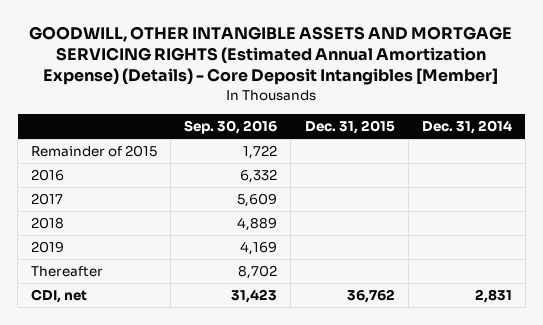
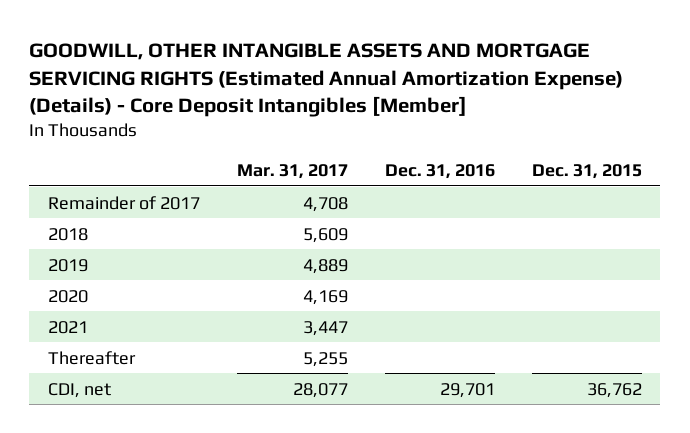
- | Sep. 30, 2016 | Dec. 31, 2015 | Dec. 31, 2014
+ | Mar. 31, 2017 | Dec. 31, 2016 | Dec. 31, 2015
- Remainder of 2015 | 1,722 | |
- 2016 | 6,332 | |
- 2017 | 5,609 | |
+ Remainder of 2017 | 4,708 | |
+ 2020 | 4,169 | |
+ 2021 | 3,447 | |

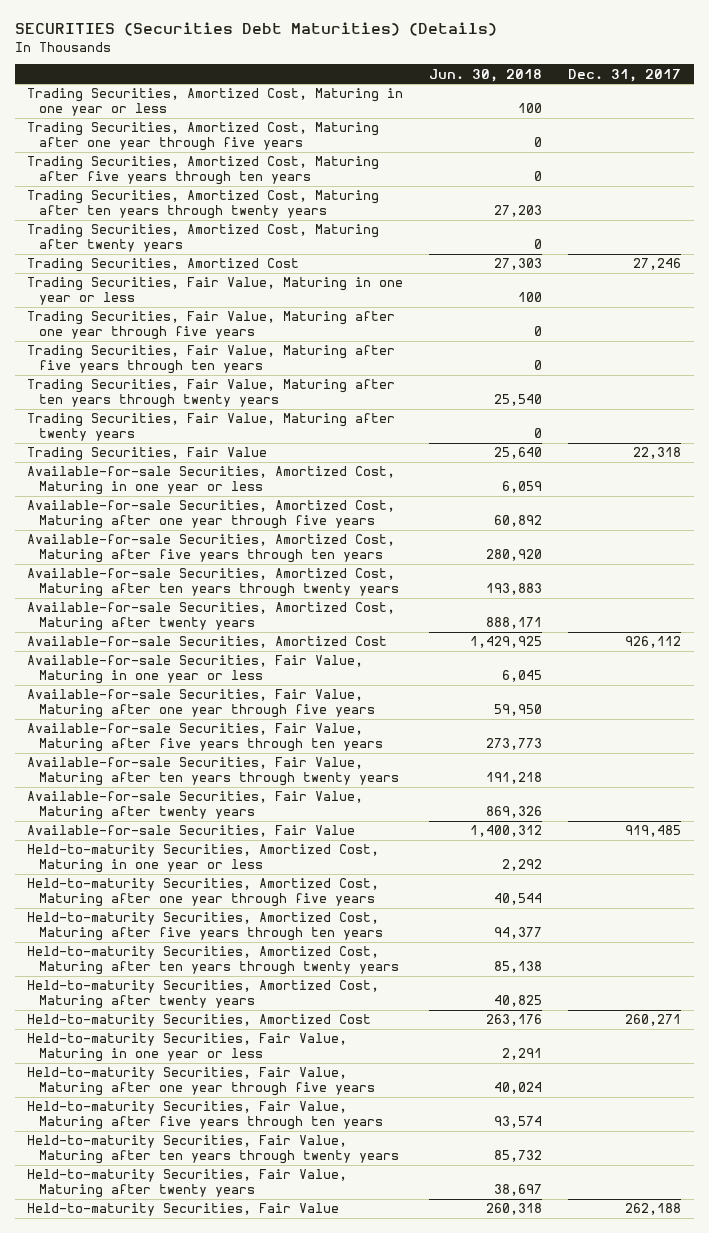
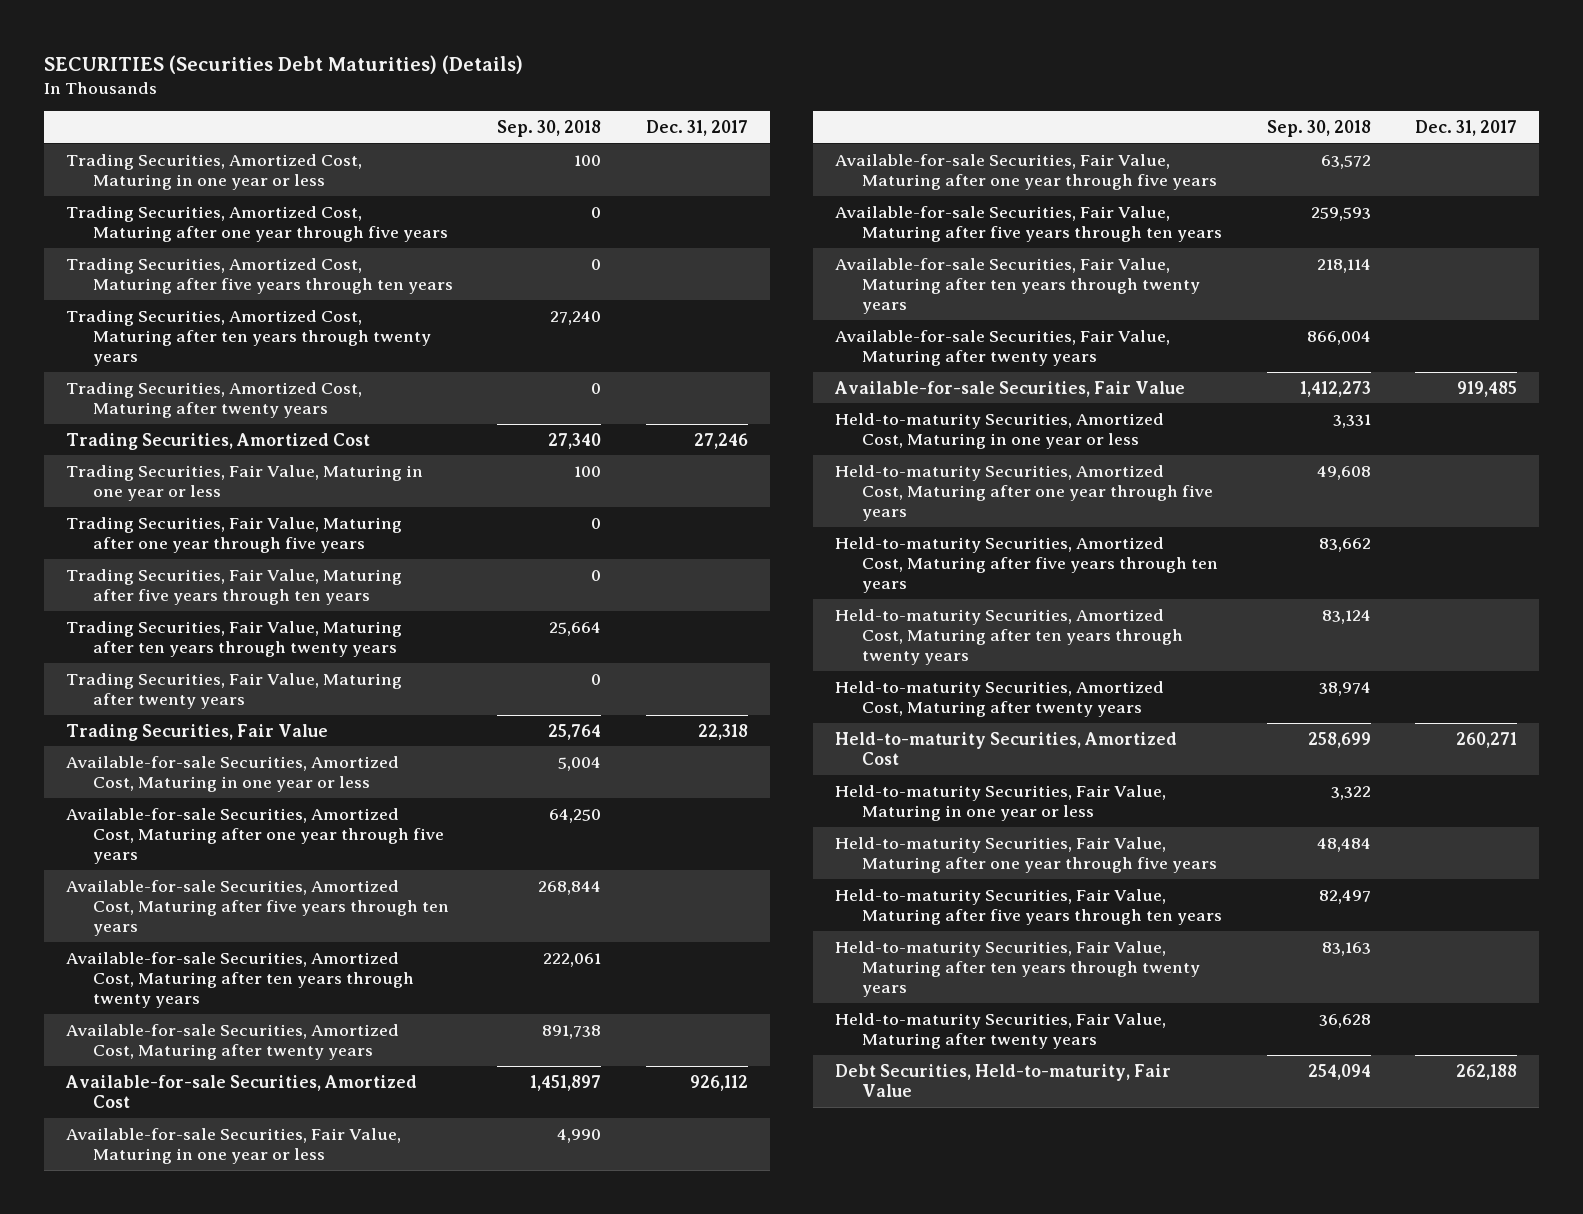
- | Jun. 30, 2018 | Dec. 31, 2017
+ | Sep. 30, 2018 | Dec. 31, 2017
- Held-to-maturity Securities, Fair Value | 260,318 | 262,188
+ Debt Securities, Held-to-maturity, Fair Value | 254,094 | 262,188

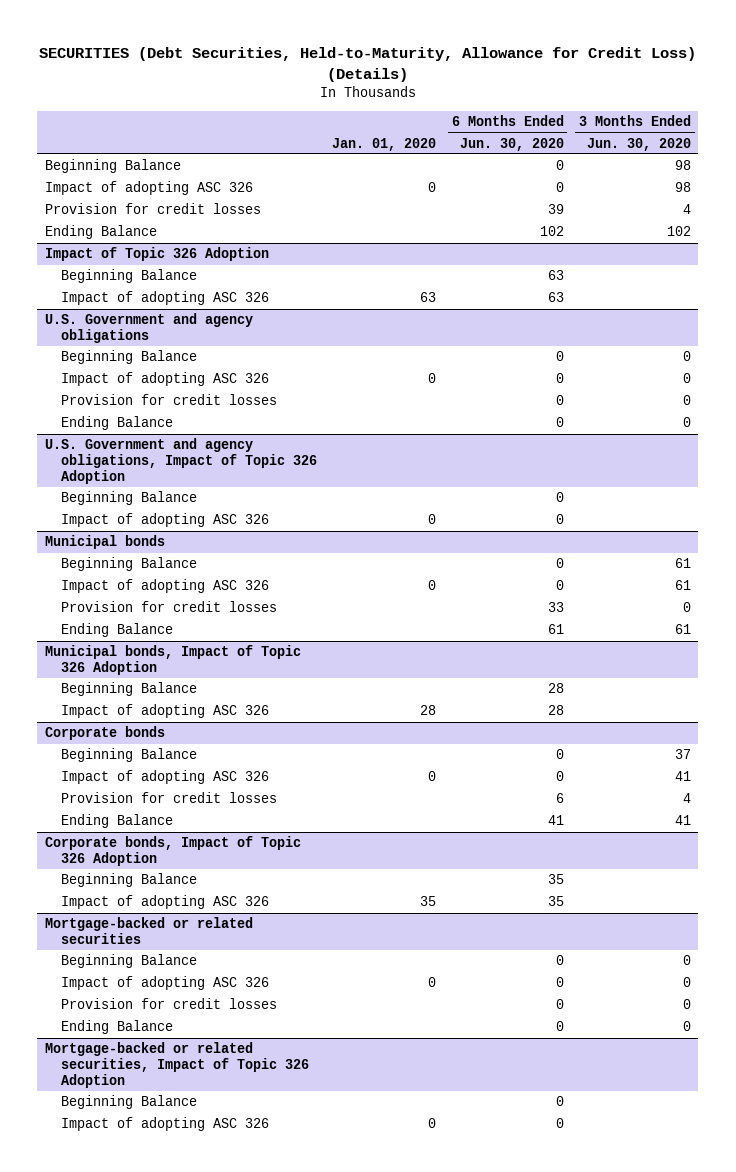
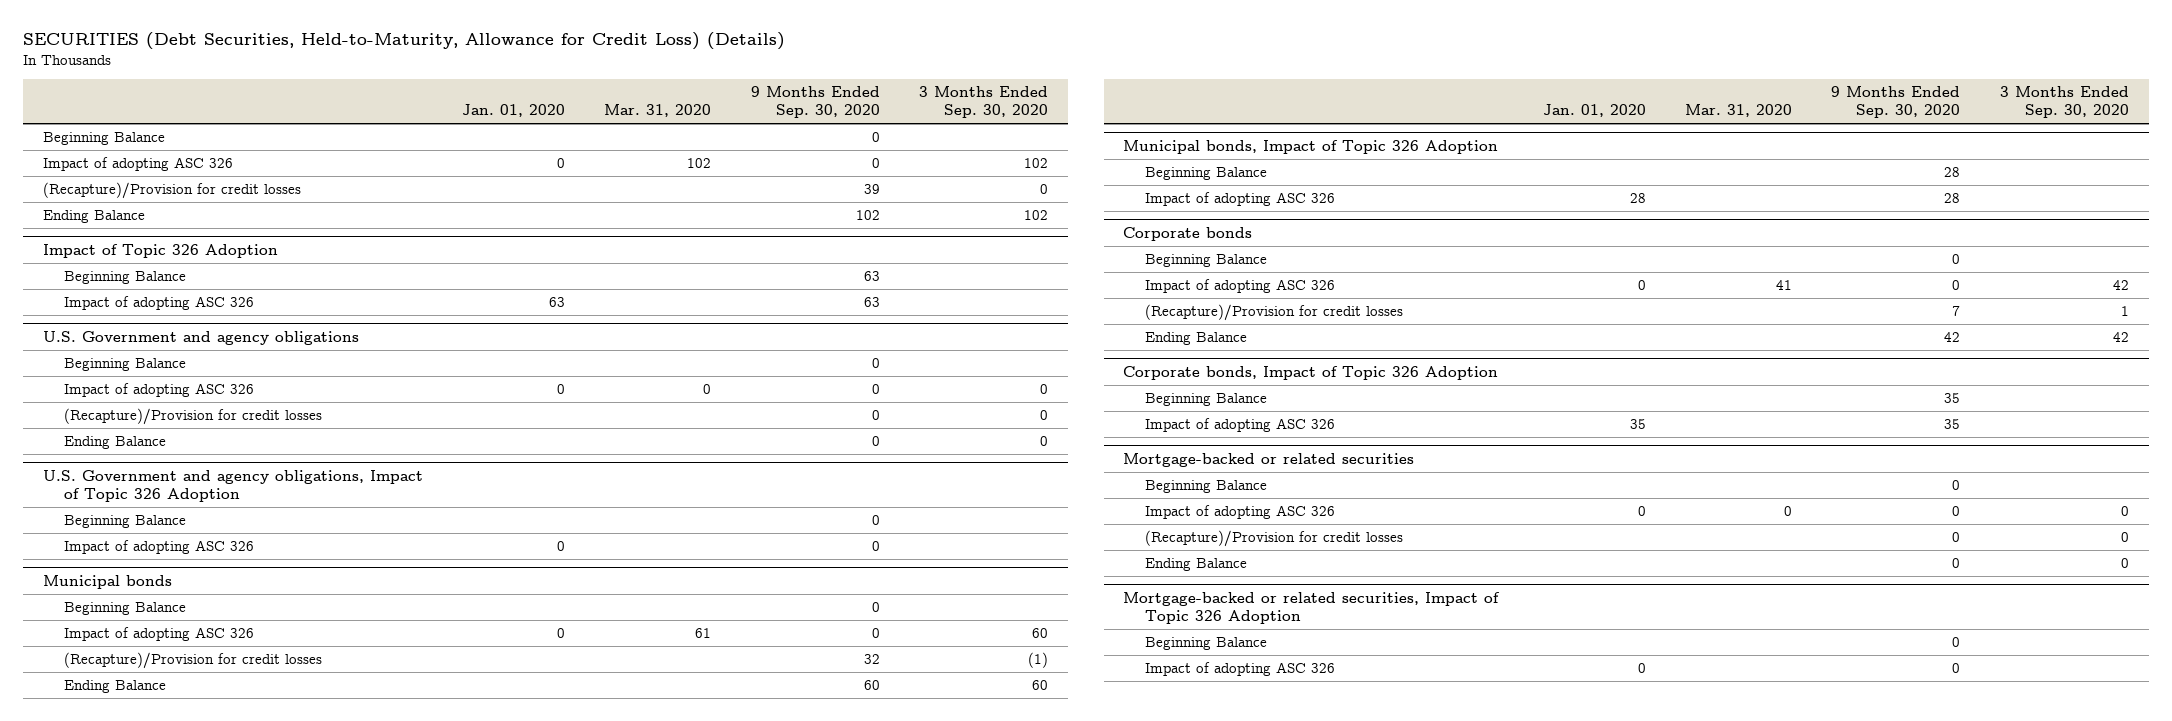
- | Jan. 01, 2020 | 6 Months Ended Jun. 30, 2020 | 3 Months Ended Jun. 30, 2020
+ | Jan. 01, 2020 | Mar. 31, 2020 | 9 Months Ended Sep. 30, 2020 | 3 Months Ended Sep. 30, 2020
- Provision for credit losses | | 39 | 4
+ (Recapture)/Provision for credit losses | | | 39 | 0
@ U.S. Government and agency obligations
- Provision for credit losses | | 0 | 0
+ (Recapture)/Provision for credit losses | | | 0 | 0
@ Municipal bonds
- Provision for credit losses | | 33 | 0
+ (Recapture)/Provision for credit losses | | | 32 | (1)
@ Corporate bonds
- Provision for credit losses | | 6 | 4
+ (Recapture)/Provision for credit losses | | | 7 | 1
@ Mortgage-backed or related securities
- Provision for credit losses | | 0 | 0
+ (Recapture)/Provision for credit losses | | | 0 | 0

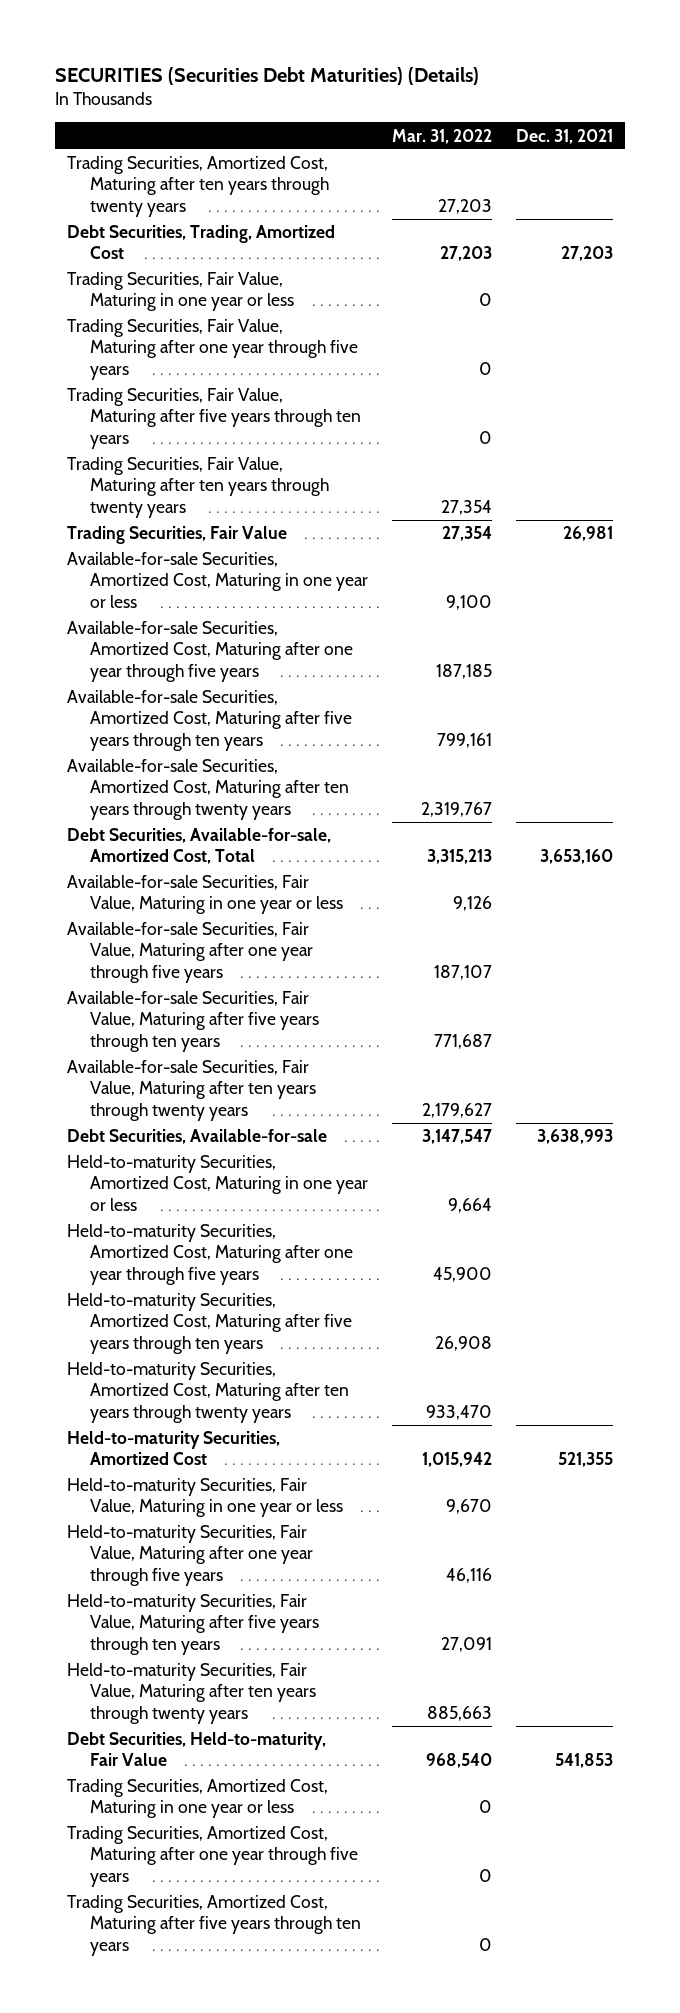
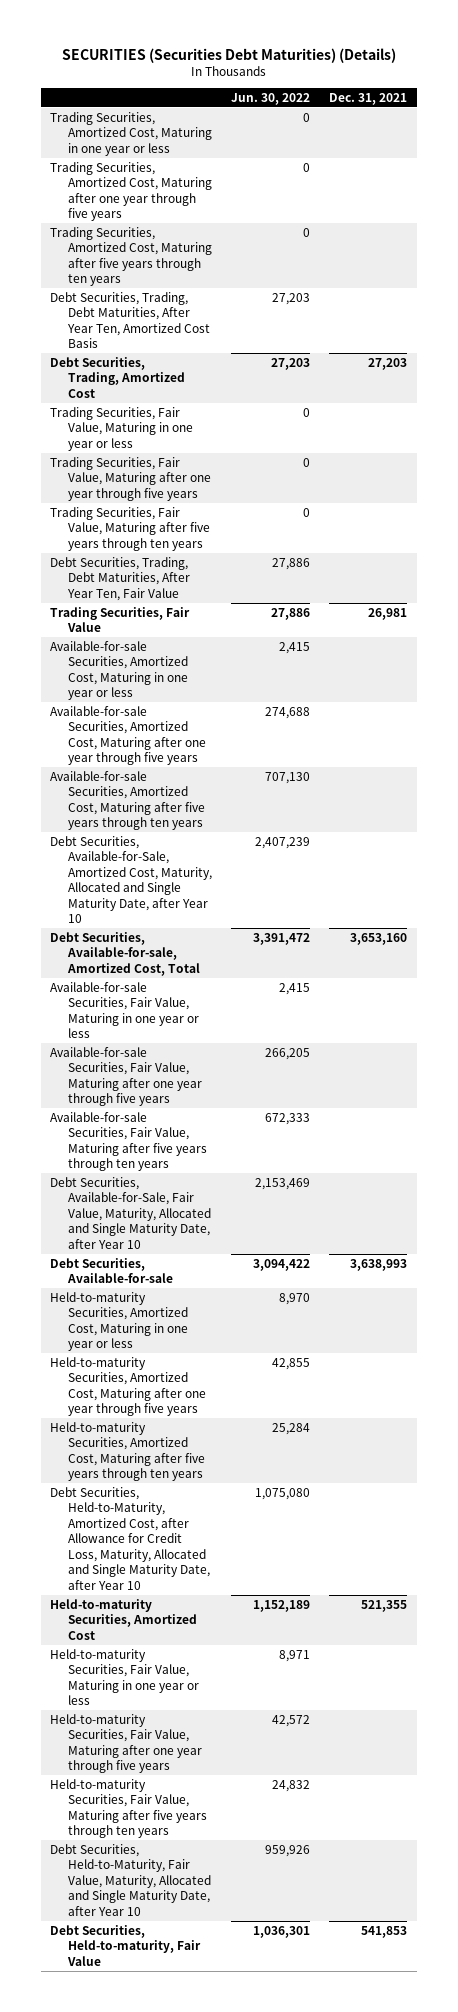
- | Mar. 31, 2022 | Dec. 31, 2021
+ | Jun. 30, 2022 | Dec. 31, 2021
- Trading Securities, Amortized Cost, Maturing after ten years through twenty years | 27,203 |
moved up: Trading Securities, Amortized Cost, Maturing in one year or less | 0 |
moved up: Trading Securities, Amortized Cost, Maturing after one year through five years | 0 |
moved up: Trading Securities, Amortized Cost, Maturing after five years through ten years | 0 |
+ Debt Securities, Trading, Debt Maturities, After Year Ten, Amortized Cost Basis | 27,203 |
- Trading Securities, Fair Value, Maturing after ten years through twenty years | 27,354 |
+ Debt Securities, Trading, Debt Maturities, After Year Ten, Fair Value | 27,886 |
- Available-for-sale Securities, Amortized Cost, Maturing after ten years through twenty years | 2,319,767 |
+ Debt Securities, Available-for-Sale, Amortized Cost, Maturity, Allocated and Single Maturity Date, after Year 10 | 2,407,239 |
- Available-for-sale Securities, Fair Value, Maturing after ten years through twenty years | 2,179,627 |
+ Debt Securities, Available-for-Sale, Fair Value, Maturity, Allocated and Single Maturity Date, after Year 10 | 2,153,469 |
- Held-to-maturity Securities, Amortized Cost, Maturing after ten years through twenty years | 933,470 |
+ Debt Securities, Held-to-Maturity, Amortized Cost, after Allowance for Credit Loss, Maturity, Allocated and Single Maturity Date, after Year 10 | 1,075,080 |
- Held-to-maturity Securities, Fair Value, Maturing after ten years through twenty years | 885,663 |
+ Debt Securities, Held-to-Maturity, Fair Value, Maturity, Allocated and Single Maturity Date, after Year 10 | 959,926 |

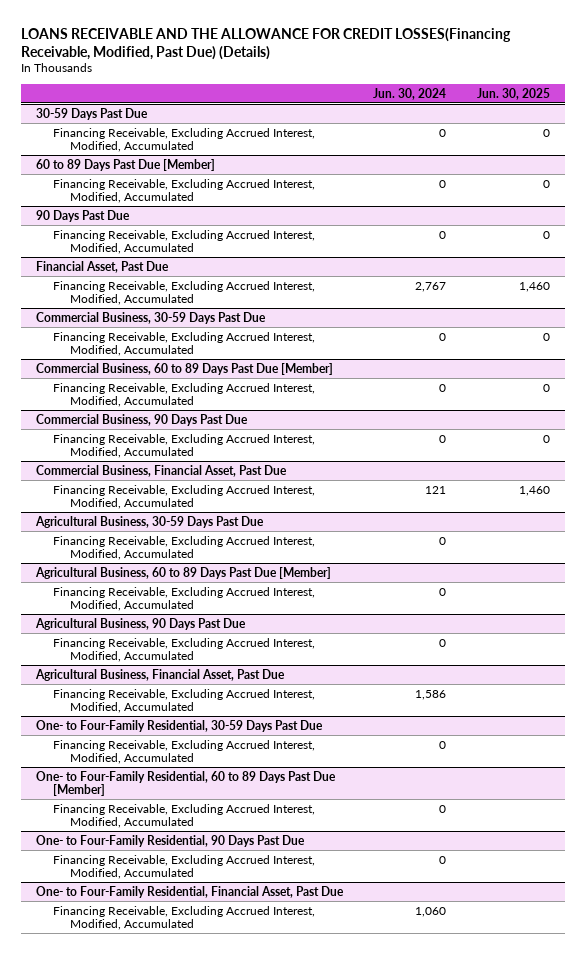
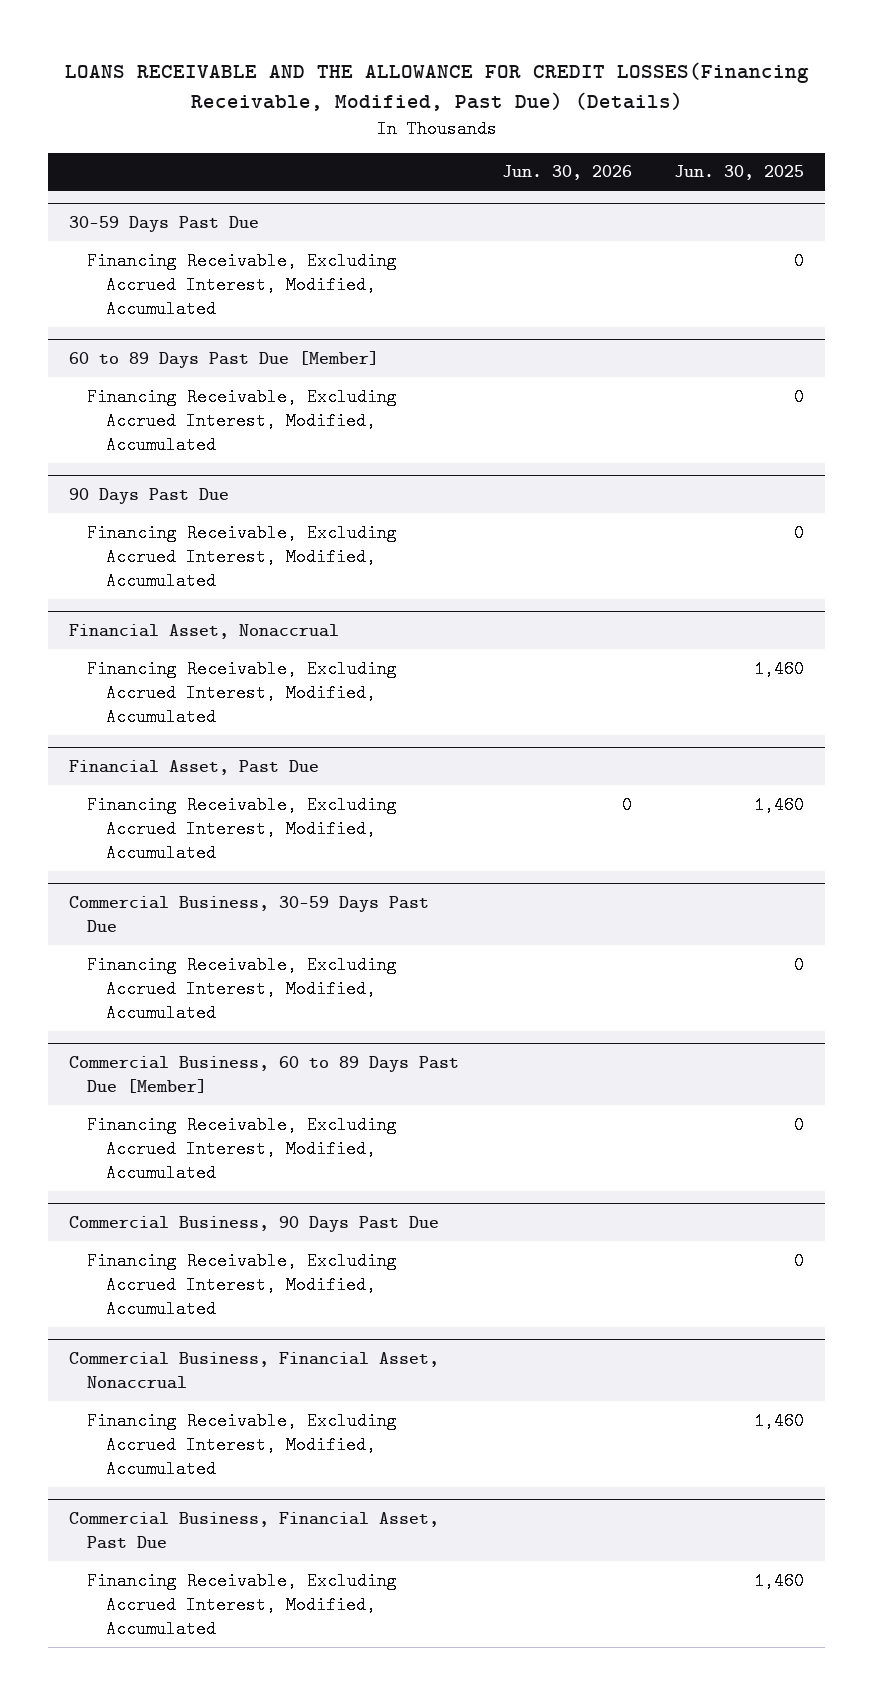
- | Jun. 30, 2024 | Jun. 30, 2025
+ | Jun. 30, 2026 | Jun. 30, 2025
+ Financial Asset, Nonaccrual
+ Financing Receivable, Excluding Accrued Interest, Modified, Accumulated | | 1,460
+ Commercial Business, Financial Asset, Nonaccrual
+ Financing Receivable, Excluding Accrued Interest, Modified, Accumulated | | 1,460
- Agricultural Business, 30-59 Days Past Due
- Financing Receivable, Excluding Accrued Interest, Modified, Accumulated | 0 |
- Agricultural Business, 60 to 89 Days Past Due [Member]
- Financing Receivable, Excluding Accrued Interest, Modified, Accumulated | 0 |
- Agricultural Business, 90 Days Past Due
- Financing Receivable, Excluding Accrued Interest, Modified, Accumulated | 0 |
- Agricultural Business, Financial Asset, Past Due
- Financing Receivable, Excluding Accrued Interest, Modified, Accumulated | 1,586 |
- One- to Four-Family Residential, 30-59 Days Past Due
- Financing Receivable, Excluding Accrued Interest, Modified, Accumulated | 0 |
- One- to Four-Family Residential, 60 to 89 Days Past Due [Member]
- Financing Receivable, Excluding Accrued Interest, Modified, Accumulated | 0 |
- One- to Four-Family Residential, 90 Days Past Due
- Financing Receivable, Excluding Accrued Interest, Modified, Accumulated | 0 |
- One- to Four-Family Residential, Financial Asset, Past Due
- Financing Receivable, Excluding Accrued Interest, Modified, Accumulated | 1,060 |

